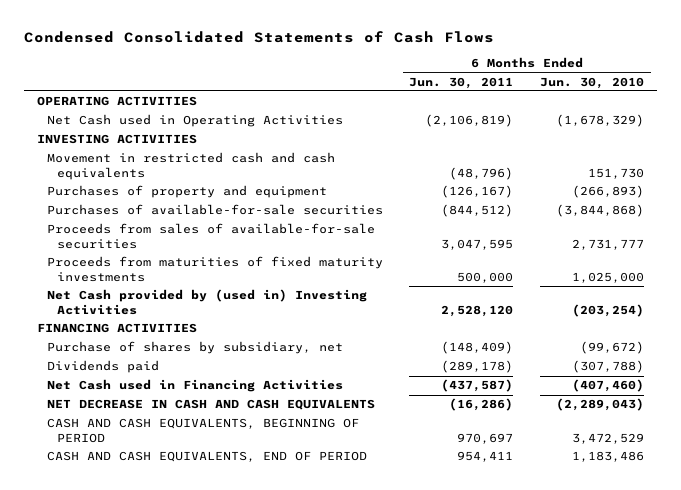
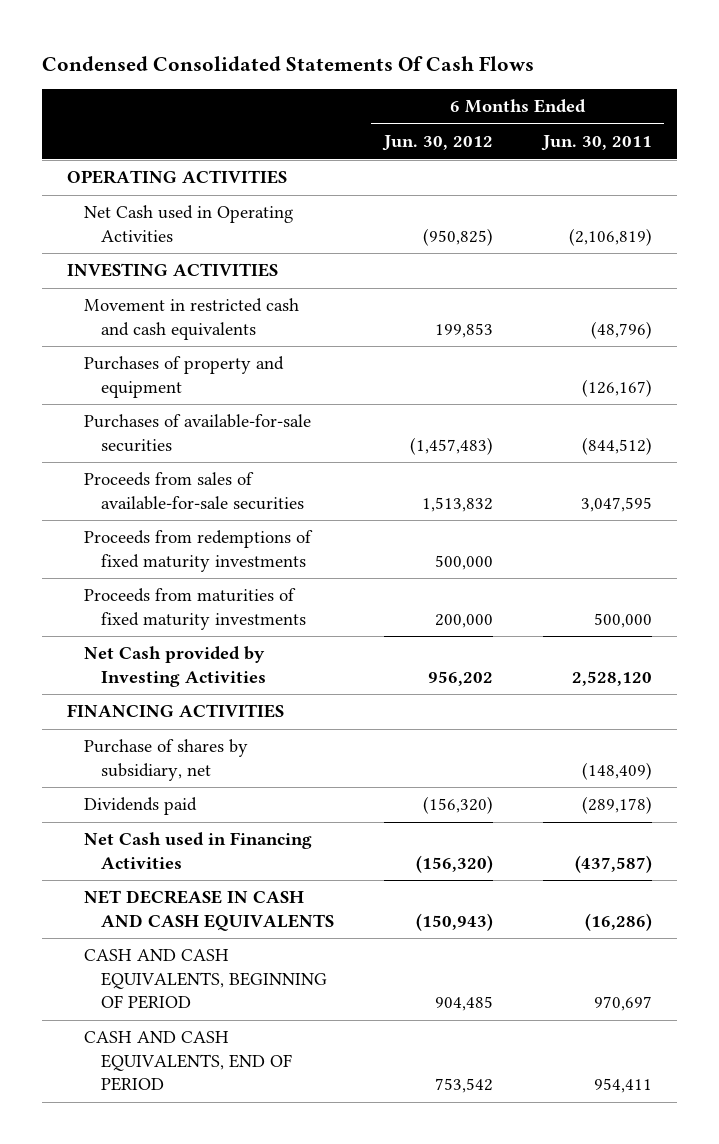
- Condensed Consolidated Statements of Cash Flows
+ Condensed Consolidated Statements Of Cash Flows
- | 6 Months Ended Jun. 30, 2011 | 6 Months Ended Jun. 30, 2010
+ | 6 Months Ended Jun. 30, 2012 | 6 Months Ended Jun. 30, 2011
+ Proceeds from redemptions of fixed maturity investments | 500,000 |
- Net Cash provided by (used in) Investing Activities | 2,528,120 | (203,254)
+ Net Cash provided by Investing Activities | 956,202 | 2,528,120

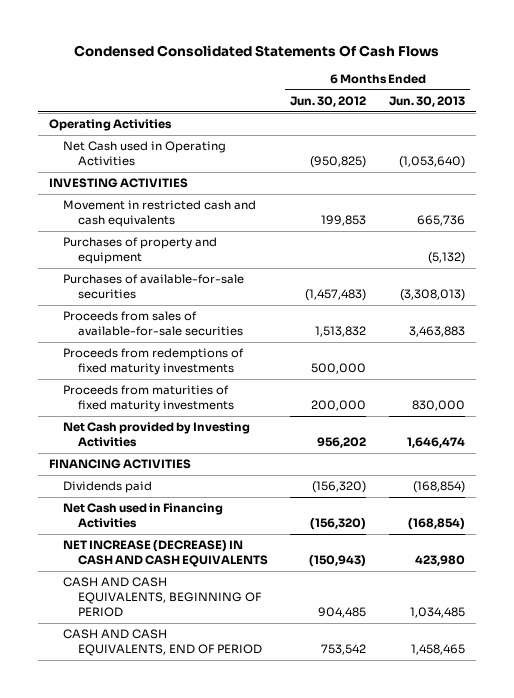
- | 6 Months Ended Jun. 30, 2012 | 6 Months Ended Jun. 30, 2011
+ | 6 Months Ended Jun. 30, 2012 | 6 Months Ended Jun. 30, 2013
- OPERATING ACTIVITIES
+ Operating Activities
- Purchase of shares by subsidiary, net | | (148,409)
- NET DECREASE IN CASH AND CASH EQUIVALENTS | (150,943) | (16,286)
+ NET INCREASE (DECREASE) IN CASH AND CASH EQUIVALENTS | (150,943) | 423,980

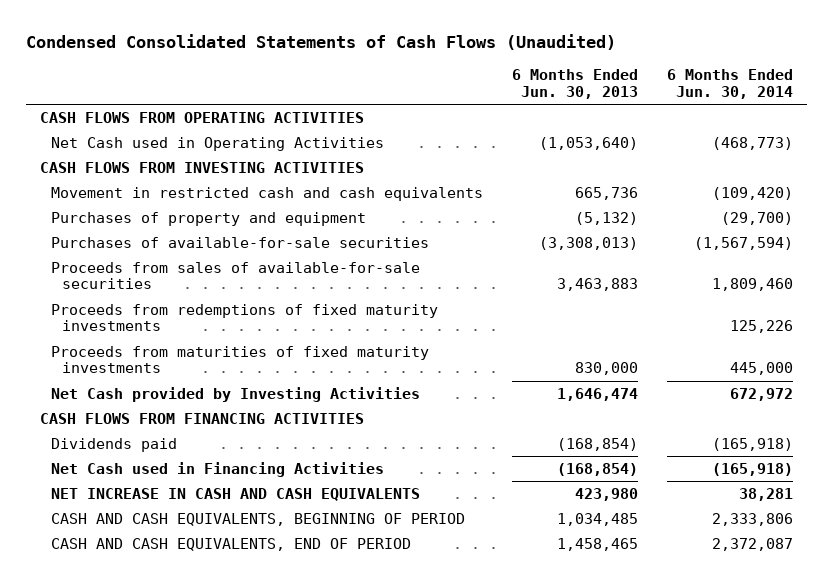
- Condensed Consolidated Statements Of Cash Flows
+ Condensed Consolidated Statements of Cash Flows (Unaudited)
- | 6 Months Ended Jun. 30, 2012 | 6 Months Ended Jun. 30, 2013
+ | 6 Months Ended Jun. 30, 2013 | 6 Months Ended Jun. 30, 2014
- Operating Activities
+ CASH FLOWS FROM OPERATING ACTIVITIES
- INVESTING ACTIVITIES
+ CASH FLOWS FROM INVESTING ACTIVITIES
- FINANCING ACTIVITIES
+ CASH FLOWS FROM FINANCING ACTIVITIES
- NET INCREASE (DECREASE) IN CASH AND CASH EQUIVALENTS | (150,943) | 423,980
+ NET INCREASE IN CASH AND CASH EQUIVALENTS | 423,980 | 38,281

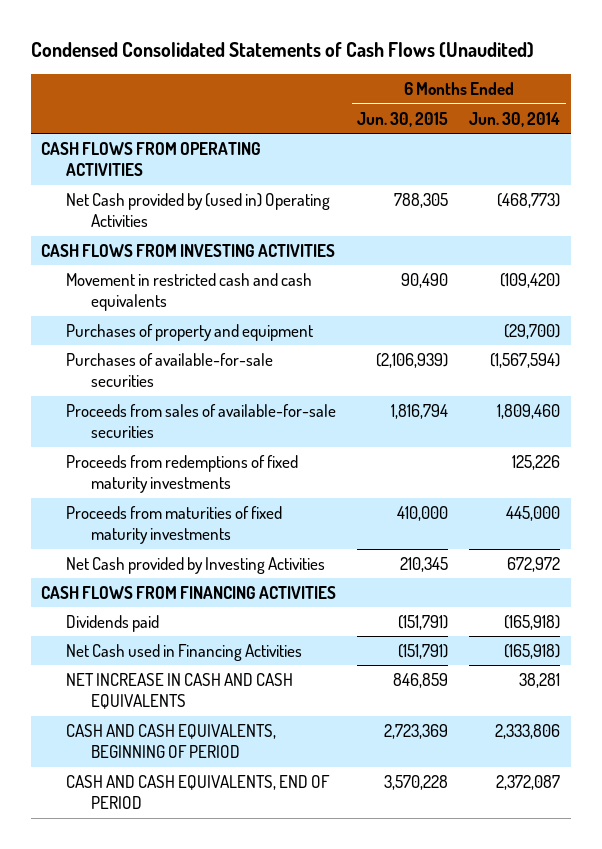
- | 6 Months Ended Jun. 30, 2013 | 6 Months Ended Jun. 30, 2014
+ | 6 Months Ended Jun. 30, 2015 | 6 Months Ended Jun. 30, 2014
- Net Cash used in Operating Activities | (1,053,640) | (468,773)
+ Net Cash provided by (used in) Operating Activities | 788,305 | (468,773)

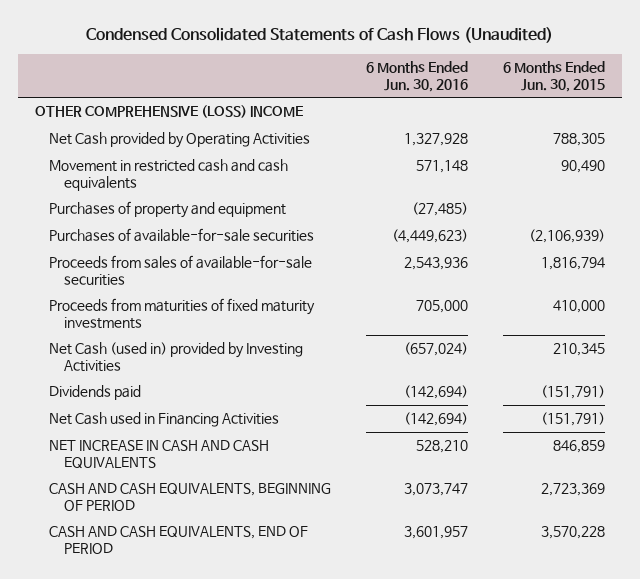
- | 6 Months Ended Jun. 30, 2015 | 6 Months Ended Jun. 30, 2014
+ | 6 Months Ended Jun. 30, 2016 | 6 Months Ended Jun. 30, 2015
- CASH FLOWS FROM OPERATING ACTIVITIES
- Net Cash provided by (used in) Operating Activities | 788,305 | (468,773)
- CASH FLOWS FROM INVESTING ACTIVITIES
+ OTHER COMPREHENSIVE (LOSS) INCOME
+ Net Cash provided by Operating Activities | 1,327,928 | 788,305
- Proceeds from redemptions of fixed maturity investments | | 125,226
- Net Cash provided by Investing Activities | 210,345 | 672,972
- CASH FLOWS FROM FINANCING ACTIVITIES
+ Net Cash (used in) provided by Investing Activities | (657,024) | 210,345

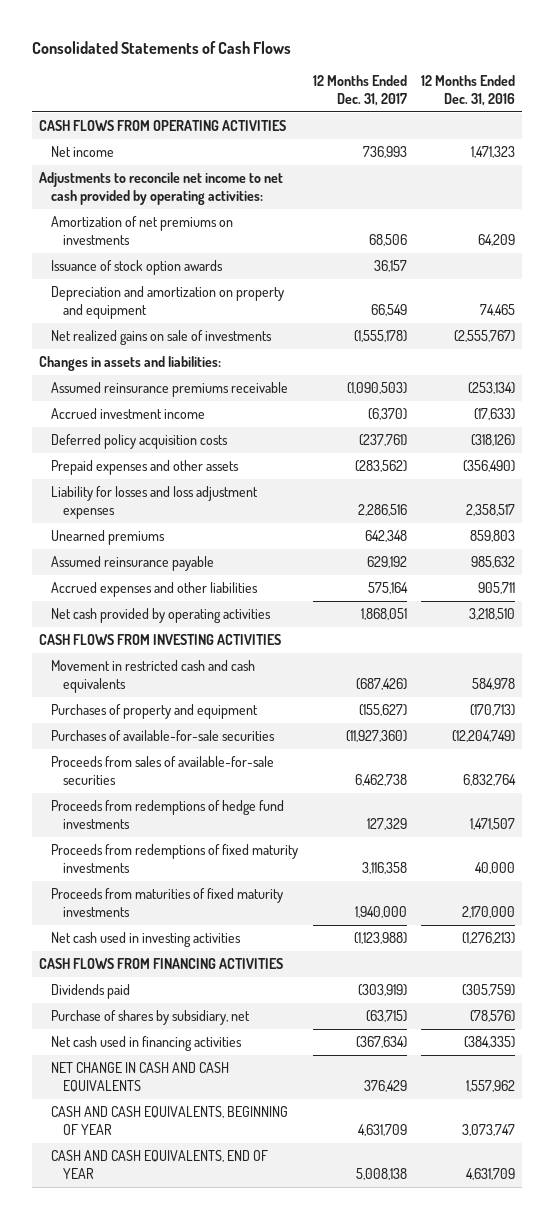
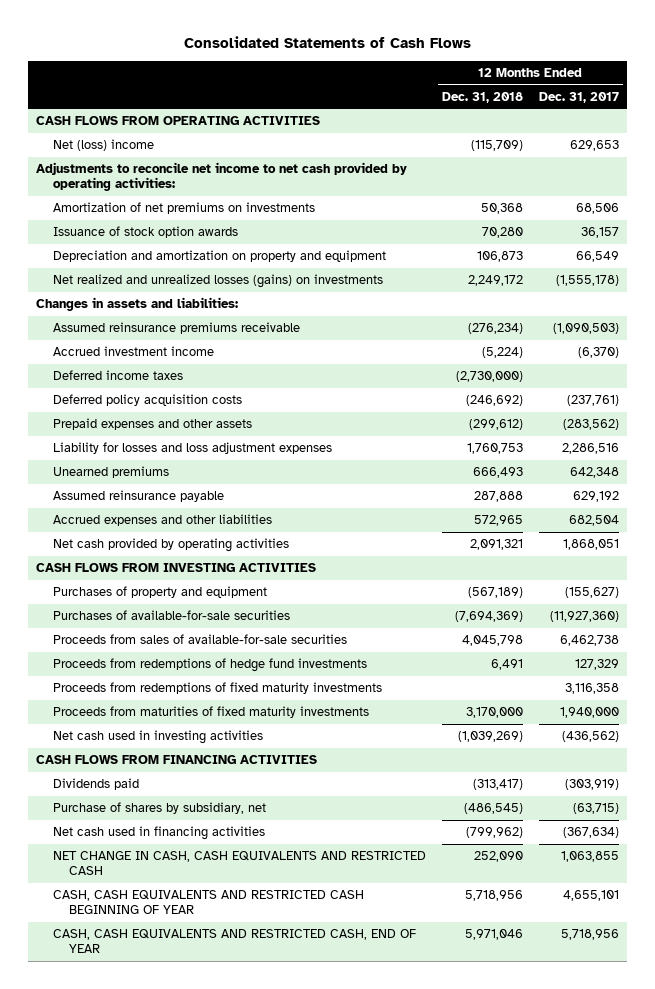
- | 12 Months Ended Dec. 31, 2017 | 12 Months Ended Dec. 31, 2016
+ | 12 Months Ended Dec. 31, 2018 | 12 Months Ended Dec. 31, 2017
- Net income | 736,993 | 1,471,323
+ Net (loss) income | (115,709) | 629,653
- Net realized gains on sale of investments | (1,555,178) | (2,555,767)
+ Net realized and unrealized losses (gains) on investments | 2,249,172 | (1,555,178)
+ Deferred income taxes | (2,730,000) |
- Accrued expenses and other liabilities | 575,164 | 905,711
+ Accrued expenses and other liabilities | 572,965 | 682,504
- Movement in restricted cash and cash equivalents | (687,426) | 584,978
- Net cash used in investing activities | (1,123,988) | (1,276,213)
+ Net cash used in investing activities | (1,039,269) | (436,562)
- NET CHANGE IN CASH AND CASH EQUIVALENTS | 376,429 | 1,557,962
- CASH AND CASH EQUIVALENTS, BEGINNING OF YEAR | 4,631,709 | 3,073,747
- CASH AND CASH EQUIVALENTS, END OF YEAR | 5,008,138 | 4,631,709
+ NET CHANGE IN CASH, CASH EQUIVALENTS AND RESTRICTED CASH | 252,090 | 1,063,855
+ CASH, CASH EQUIVALENTS AND RESTRICTED CASH BEGINNING OF YEAR | 5,718,956 | 4,655,101
+ CASH, CASH EQUIVALENTS AND RESTRICTED CASH, END OF YEAR | 5,971,046 | 5,718,956

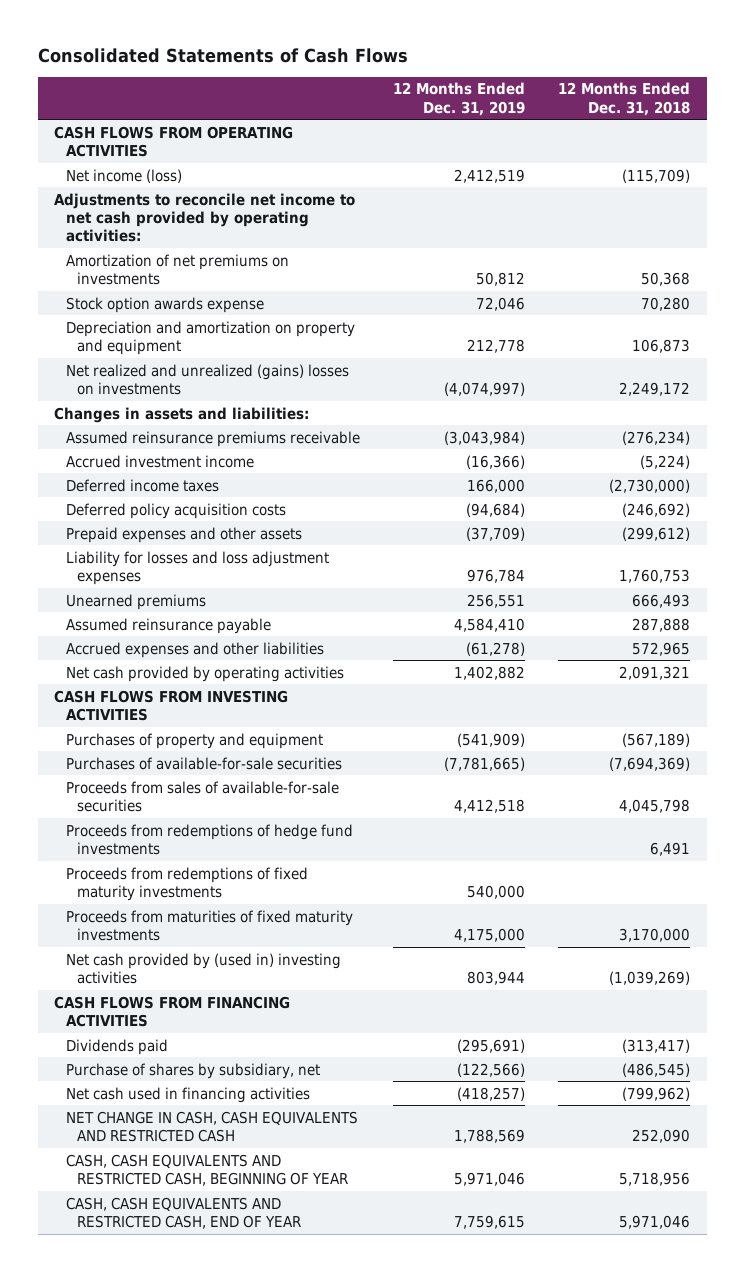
- | 12 Months Ended Dec. 31, 2018 | 12 Months Ended Dec. 31, 2017
+ | 12 Months Ended Dec. 31, 2019 | 12 Months Ended Dec. 31, 2018
- Net (loss) income | (115,709) | 629,653
+ Net income (loss) | 2,412,519 | (115,709)
- Issuance of stock option awards | 70,280 | 36,157
+ Stock option awards expense | 72,046 | 70,280
- Net realized and unrealized losses (gains) on investments | 2,249,172 | (1,555,178)
+ Net realized and unrealized (gains) losses on investments | (4,074,997) | 2,249,172
- Net cash used in investing activities | (1,039,269) | (436,562)
+ Net cash provided by (used in) investing activities | 803,944 | (1,039,269)
- CASH, CASH EQUIVALENTS AND RESTRICTED CASH BEGINNING OF YEAR | 5,718,956 | 4,655,101
+ CASH, CASH EQUIVALENTS AND RESTRICTED CASH, BEGINNING OF YEAR | 5,971,046 | 5,718,956

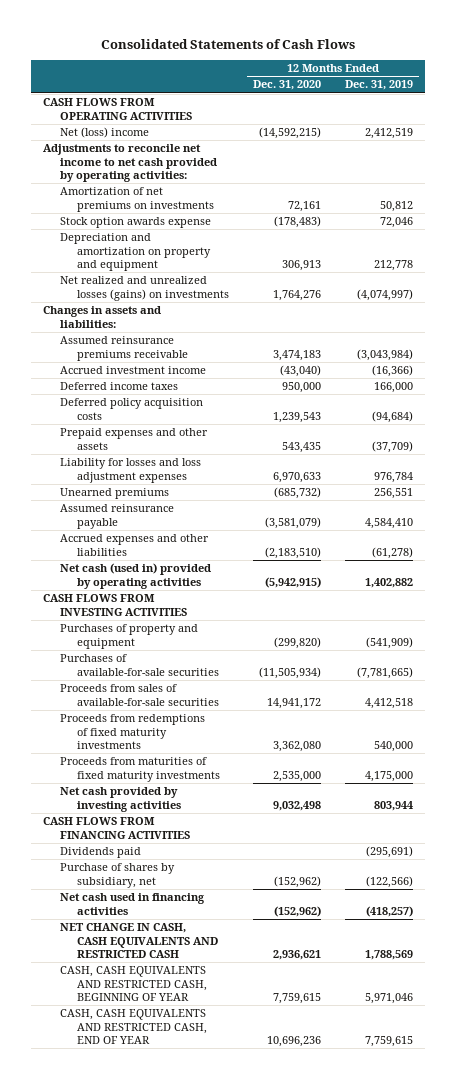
- | 12 Months Ended Dec. 31, 2019 | 12 Months Ended Dec. 31, 2018
+ | 12 Months Ended Dec. 31, 2020 | 12 Months Ended Dec. 31, 2019
- Net income (loss) | 2,412,519 | (115,709)
+ Net (loss) income | (14,592,215) | 2,412,519
- Net realized and unrealized (gains) losses on investments | (4,074,997) | 2,249,172
+ Net realized and unrealized losses (gains) on investments | 1,764,276 | (4,074,997)
- Net cash provided by operating activities | 1,402,882 | 2,091,321
+ Net cash (used in) provided by operating activities | (5,942,915) | 1,402,882
- Proceeds from redemptions of hedge fund investments | | 6,491
- Net cash provided by (used in) investing activities | 803,944 | (1,039,269)
+ Net cash provided by investing activities | 9,032,498 | 803,944

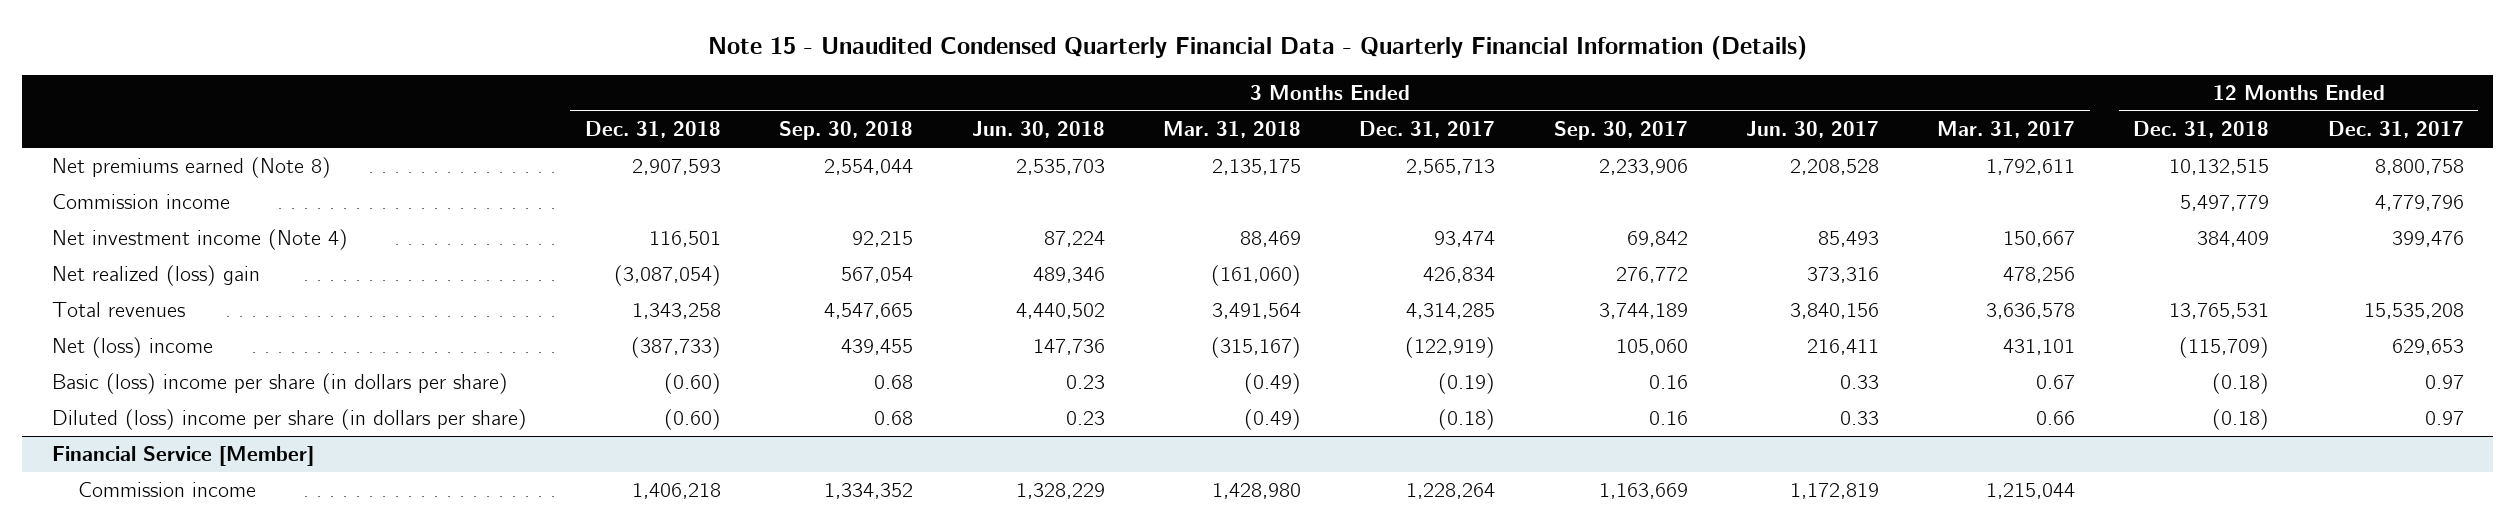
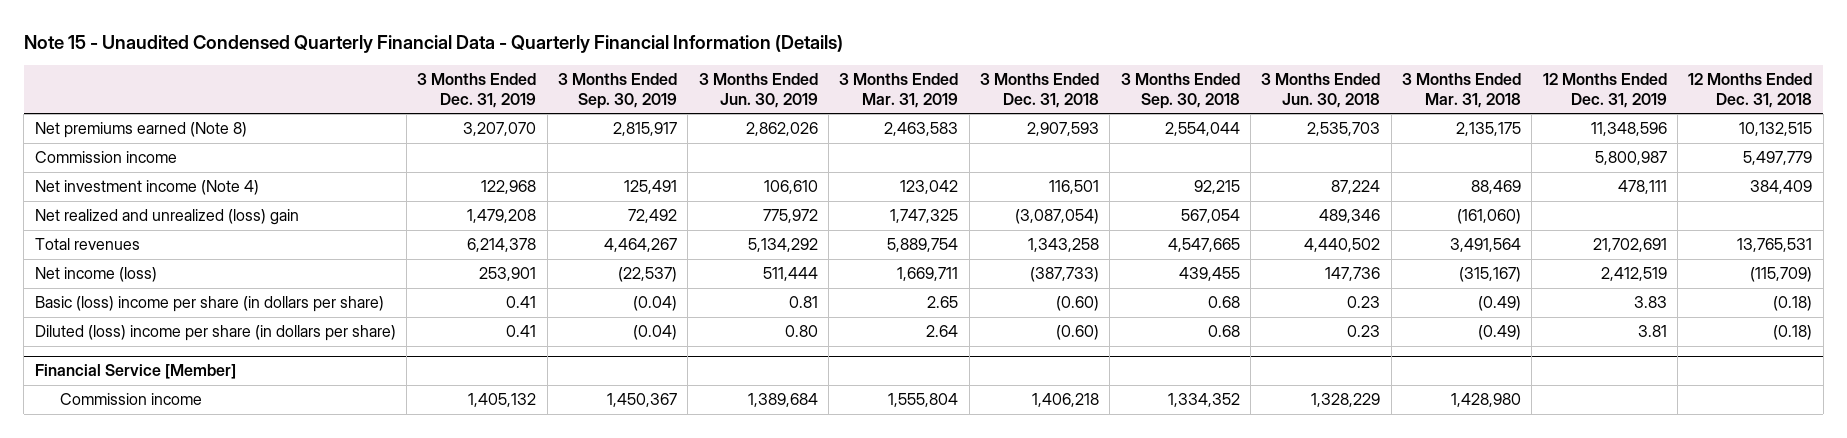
- | 3 Months Ended Dec. 31, 2018 | 3 Months Ended Sep. 30, 2018 | 3 Months Ended Jun. 30, 2018 | 3 Months Ended Mar. 31, 2018 | 3 Months Ended Dec. 31, 2017 | 3 Months Ended Sep. 30, 2017 | 3 Months Ended Jun. 30, 2017 | 3 Months Ended Mar. 31, 2017 | 12 Months Ended Dec. 31, 2018 | 12 Months Ended Dec. 31, 2017
+ | 3 Months Ended Dec. 31, 2019 | 3 Months Ended Sep. 30, 2019 | 3 Months Ended Jun. 30, 2019 | 3 Months Ended Mar. 31, 2019 | 3 Months Ended Dec. 31, 2018 | 3 Months Ended Sep. 30, 2018 | 3 Months Ended Jun. 30, 2018 | 3 Months Ended Mar. 31, 2018 | 12 Months Ended Dec. 31, 2019 | 12 Months Ended Dec. 31, 2018
- Net realized (loss) gain | (3,087,054) | 567,054 | 489,346 | (161,060) | 426,834 | 276,772 | 373,316 | 478,256 | |
+ Net realized and unrealized (loss) gain | 1,479,208 | 72,492 | 775,972 | 1,747,325 | (3,087,054) | 567,054 | 489,346 | (161,060) | |
- Net (loss) income | (387,733) | 439,455 | 147,736 | (315,167) | (122,919) | 105,060 | 216,411 | 431,101 | (115,709) | 629,653
+ Net income (loss) | 253,901 | (22,537) | 511,444 | 1,669,711 | (387,733) | 439,455 | 147,736 | (315,167) | 2,412,519 | (115,709)

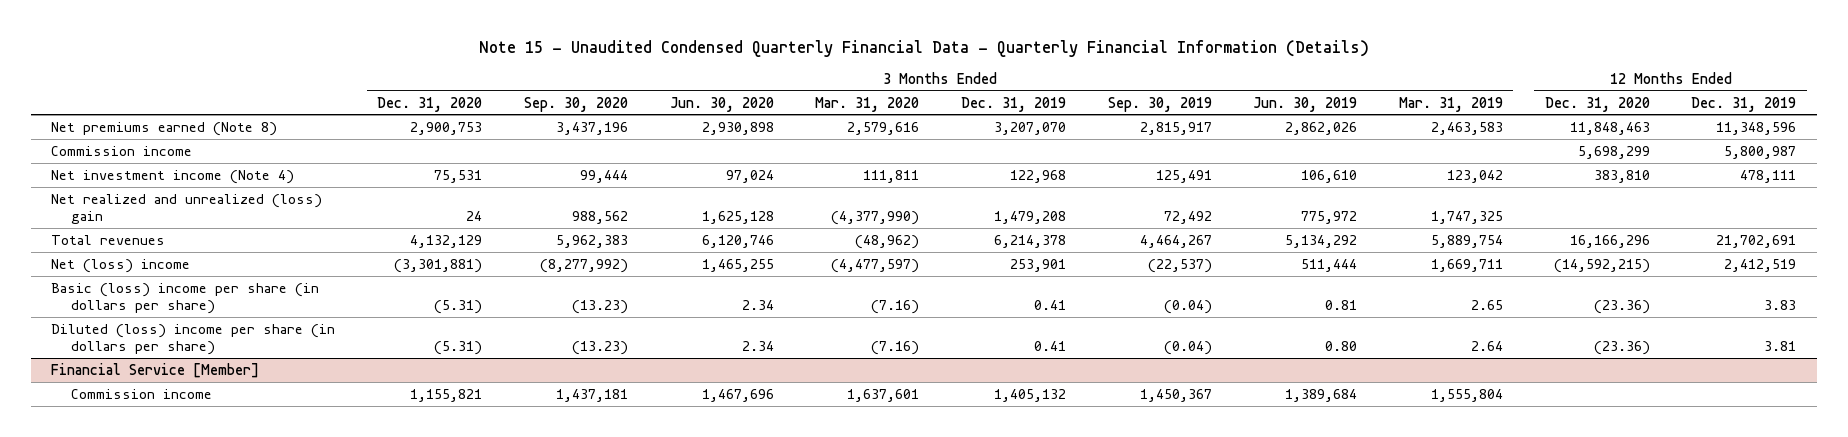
- | 3 Months Ended Dec. 31, 2019 | 3 Months Ended Sep. 30, 2019 | 3 Months Ended Jun. 30, 2019 | 3 Months Ended Mar. 31, 2019 | 3 Months Ended Dec. 31, 2018 | 3 Months Ended Sep. 30, 2018 | 3 Months Ended Jun. 30, 2018 | 3 Months Ended Mar. 31, 2018 | 12 Months Ended Dec. 31, 2019 | 12 Months Ended Dec. 31, 2018
+ | 3 Months Ended Dec. 31, 2020 | 3 Months Ended Sep. 30, 2020 | 3 Months Ended Jun. 30, 2020 | 3 Months Ended Mar. 31, 2020 | 3 Months Ended Dec. 31, 2019 | 3 Months Ended Sep. 30, 2019 | 3 Months Ended Jun. 30, 2019 | 3 Months Ended Mar. 31, 2019 | 12 Months Ended Dec. 31, 2020 | 12 Months Ended Dec. 31, 2019
- Net income (loss) | 253,901 | (22,537) | 511,444 | 1,669,711 | (387,733) | 439,455 | 147,736 | (315,167) | 2,412,519 | (115,709)
+ Net (loss) income | (3,301,881) | (8,277,992) | 1,465,255 | (4,477,597) | 253,901 | (22,537) | 511,444 | 1,669,711 | (14,592,215) | 2,412,519

